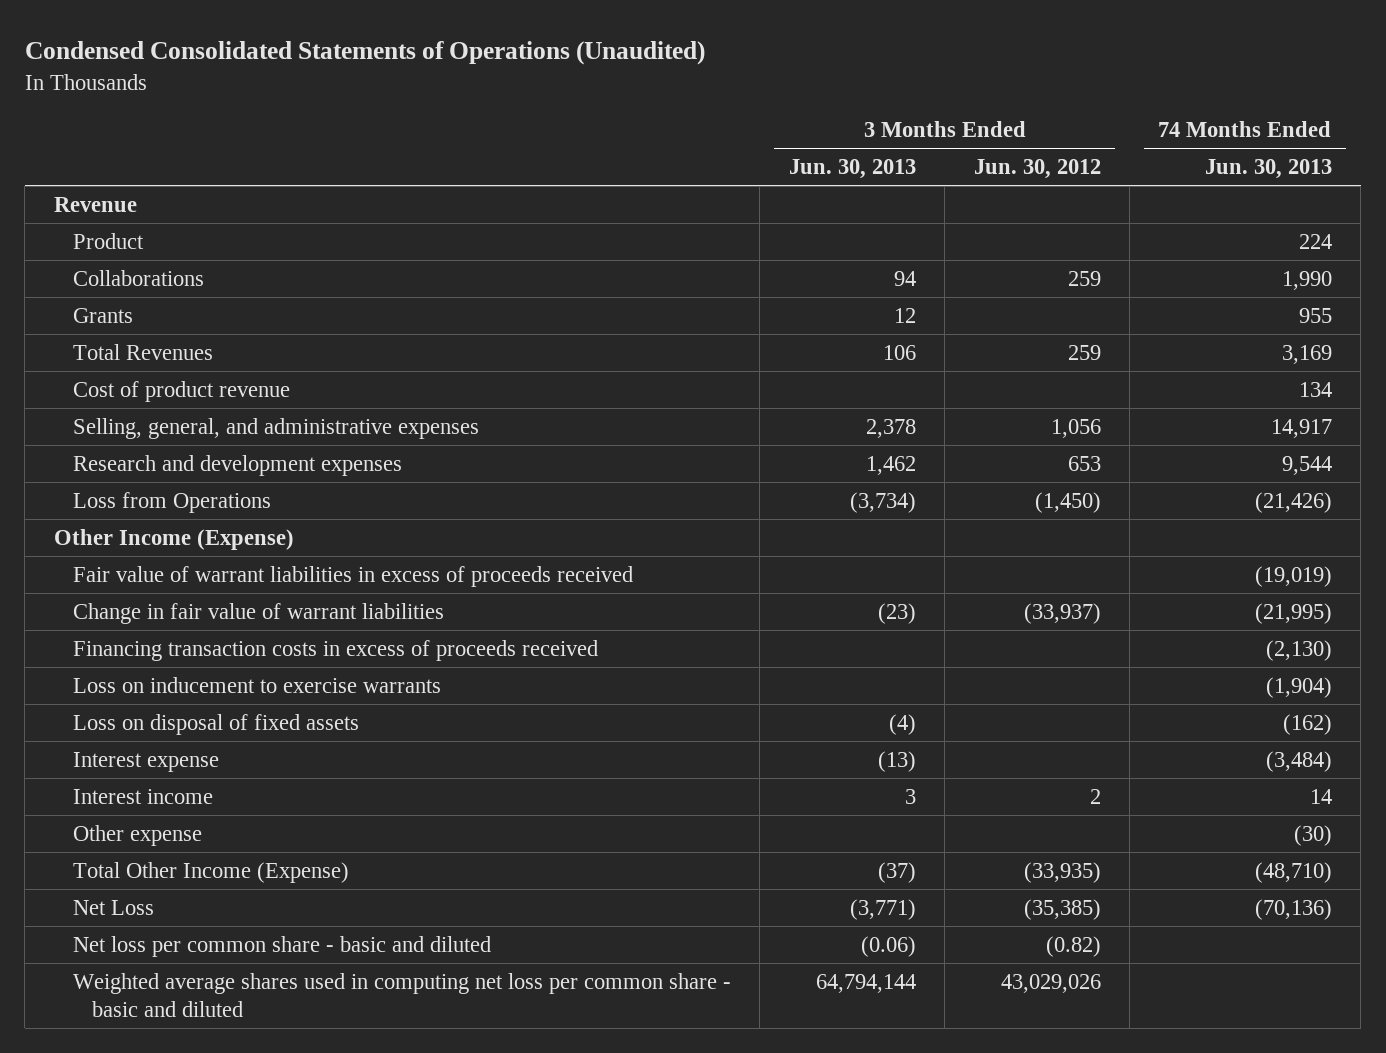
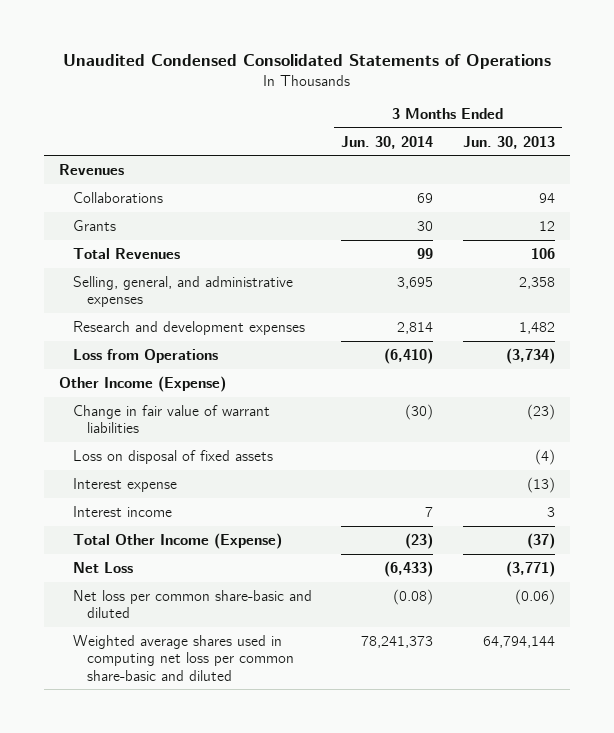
- Condensed Consolidated Statements of Operations (Unaudited)
+ Unaudited Condensed Consolidated Statements of Operations
- | 3 Months Ended Jun. 30, 2013 | 3 Months Ended Jun. 30, 2012 | 74 Months Ended Jun. 30, 2013
+ | 3 Months Ended Jun. 30, 2014 | 3 Months Ended Jun. 30, 2013
- Revenue
- Product | | | 224
+ Revenues
- Cost of product revenue | | | 134
- Selling, general, and administrative expenses | 2,378 | 1,056 | 14,917
- Research and development expenses | 1,462 | 653 | 9,544
+ Selling, general, and administrative expenses | 3,695 | 2,358
+ Research and development expenses | 2,814 | 1,482
- Fair value of warrant liabilities in excess of proceeds received | | | (19,019)
- Financing transaction costs in excess of proceeds received | | | (2,130)
- Loss on inducement to exercise warrants | | | (1,904)
- Other expense | | | (30)
- Net loss per common share - basic and diluted | (0.06) | (0.82) |
- Weighted average shares used in computing net loss per common share - basic and diluted | 64,794,144 | 43,029,026 |
+ Net loss per common share-basic and diluted | (0.08) | (0.06)
+ Weighted average shares used in computing net loss per common share-basic and diluted | 78,241,373 | 64,794,144

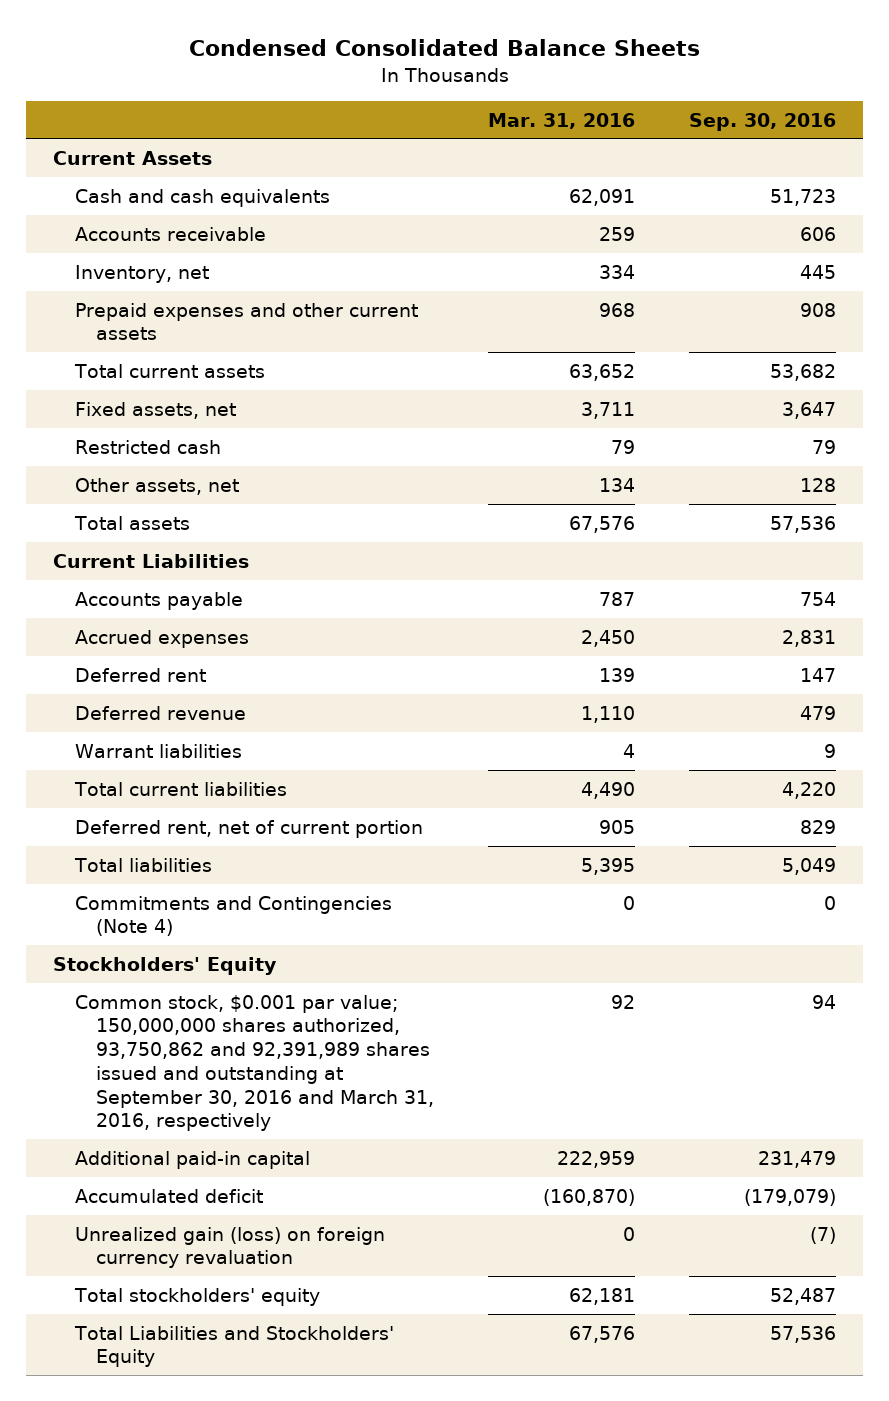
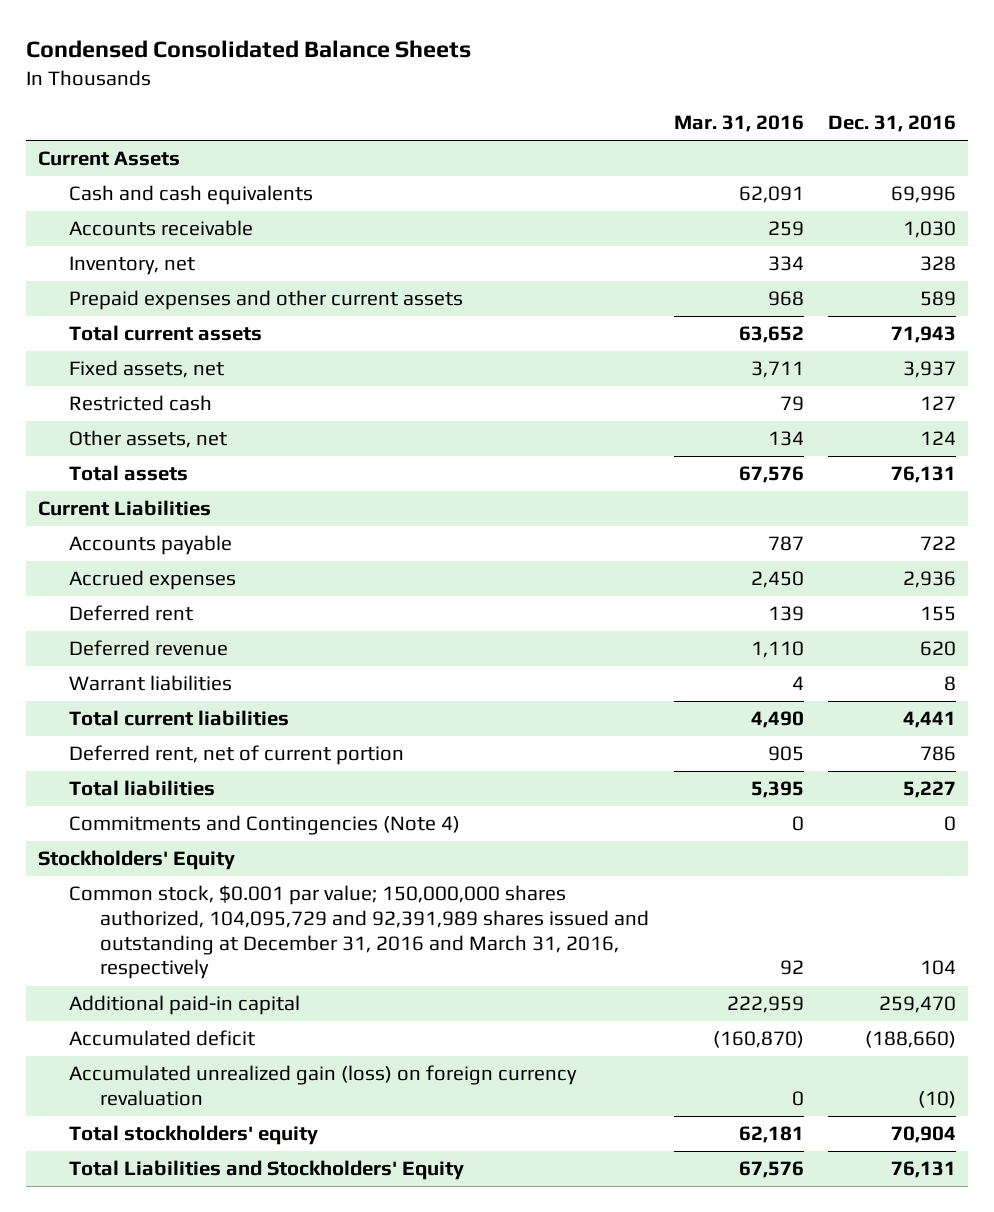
- | Mar. 31, 2016 | Sep. 30, 2016
+ | Mar. 31, 2016 | Dec. 31, 2016
- Common stock, $0.001 par value; 150,000,000 shares authorized, 93,750,862 and 92,391,989 shares issued and outstanding at September 30, 2016 and March 31, 2016, respectively | 92 | 94
+ Common stock, $0.001 par value; 150,000,000 shares authorized, 104,095,729 and 92,391,989 shares issued and outstanding at December 31, 2016 and March 31, 2016, respectively | 92 | 104
- Unrealized gain (loss) on foreign currency revaluation | 0 | (7)
+ Accumulated unrealized gain (loss) on foreign currency revaluation | 0 | (10)

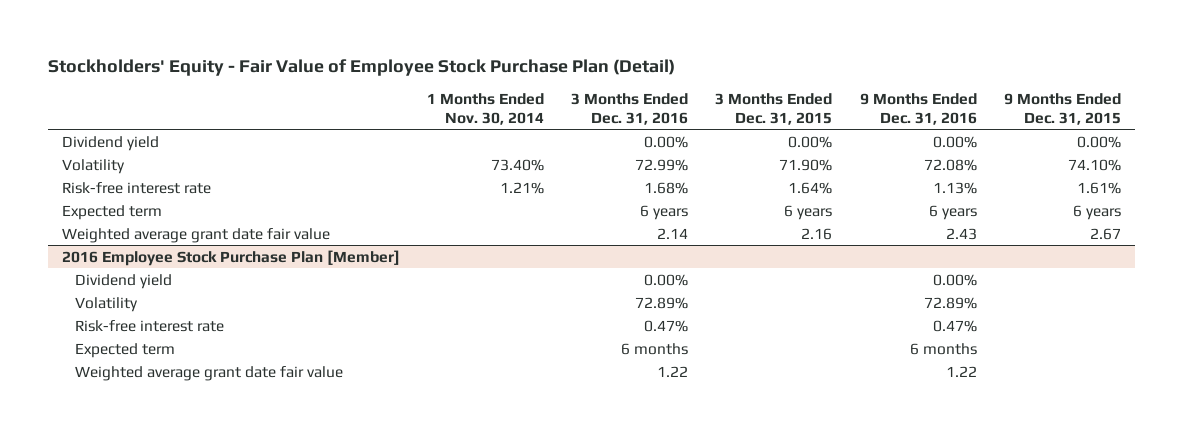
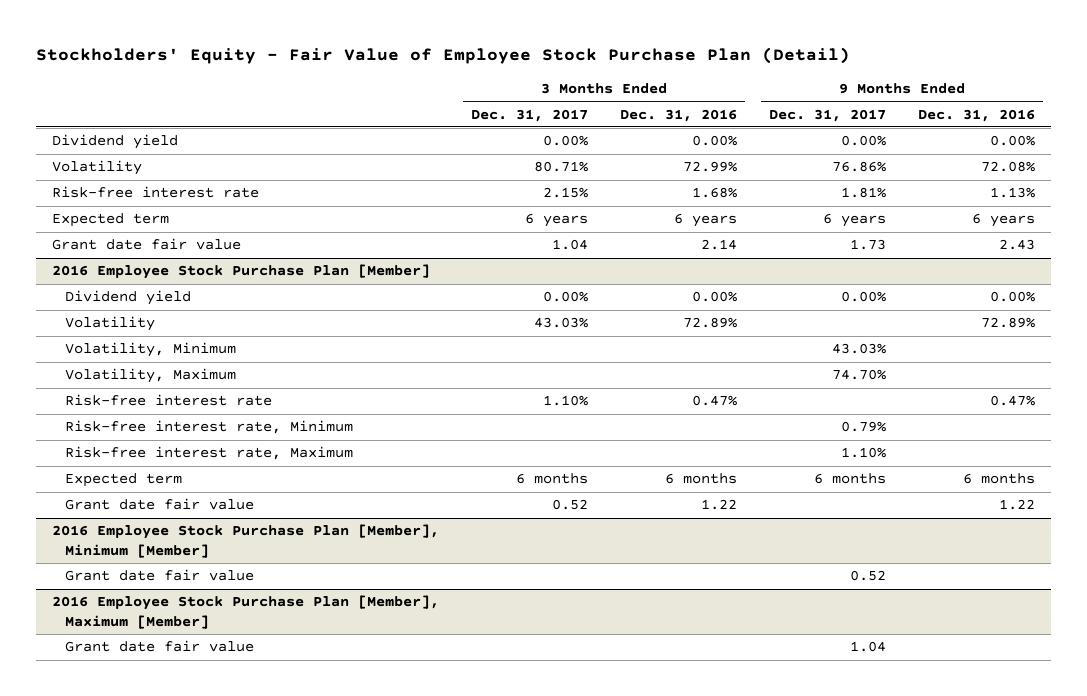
- | 1 Months Ended Nov. 30, 2014 | 3 Months Ended Dec. 31, 2016 | 3 Months Ended Dec. 31, 2015 | 9 Months Ended Dec. 31, 2016 | 9 Months Ended Dec. 31, 2015
+ | 3 Months Ended Dec. 31, 2017 | 3 Months Ended Dec. 31, 2016 | 9 Months Ended Dec. 31, 2017 | 9 Months Ended Dec. 31, 2016
- Weighted average grant date fair value | | 2.14 | 2.16 | 2.43 | 2.67
+ Grant date fair value | 1.04 | 2.14 | 1.73 | 2.43
@ 2016 Employee Stock Purchase Plan [Member]
+ Volatility, Minimum | | | 43.03% |
+ Volatility, Maximum | | | 74.70% |
+ Risk-free interest rate, Minimum | | | 0.79% |
+ Risk-free interest rate, Maximum | | | 1.10% |
- Weighted average grant date fair value | | 1.22 | | 1.22 |
+ Grant date fair value | 0.52 | 1.22 | | 1.22
+ 2016 Employee Stock Purchase Plan [Member], Minimum [Member]
+ Grant date fair value | | | 0.52 |
+ 2016 Employee Stock Purchase Plan [Member], Maximum [Member]
+ Grant date fair value | | | 1.04 |

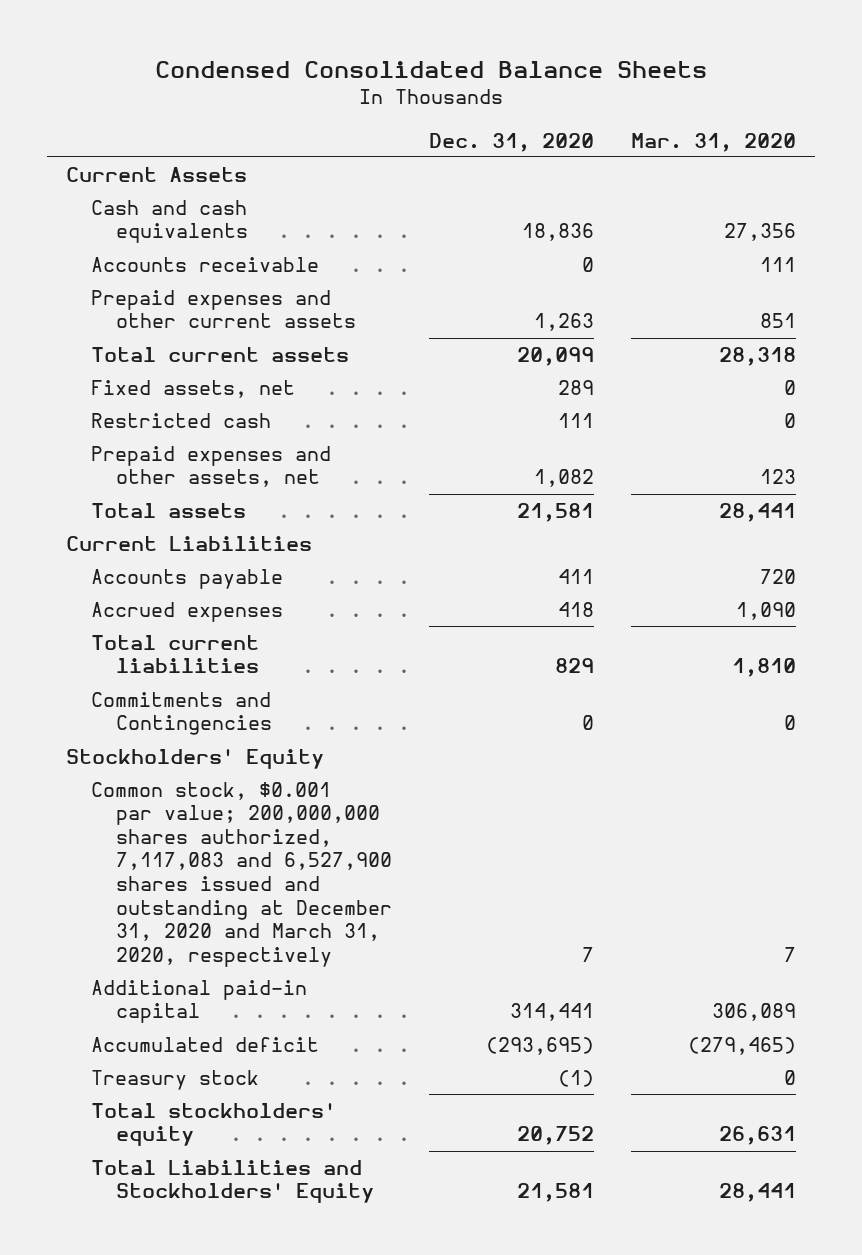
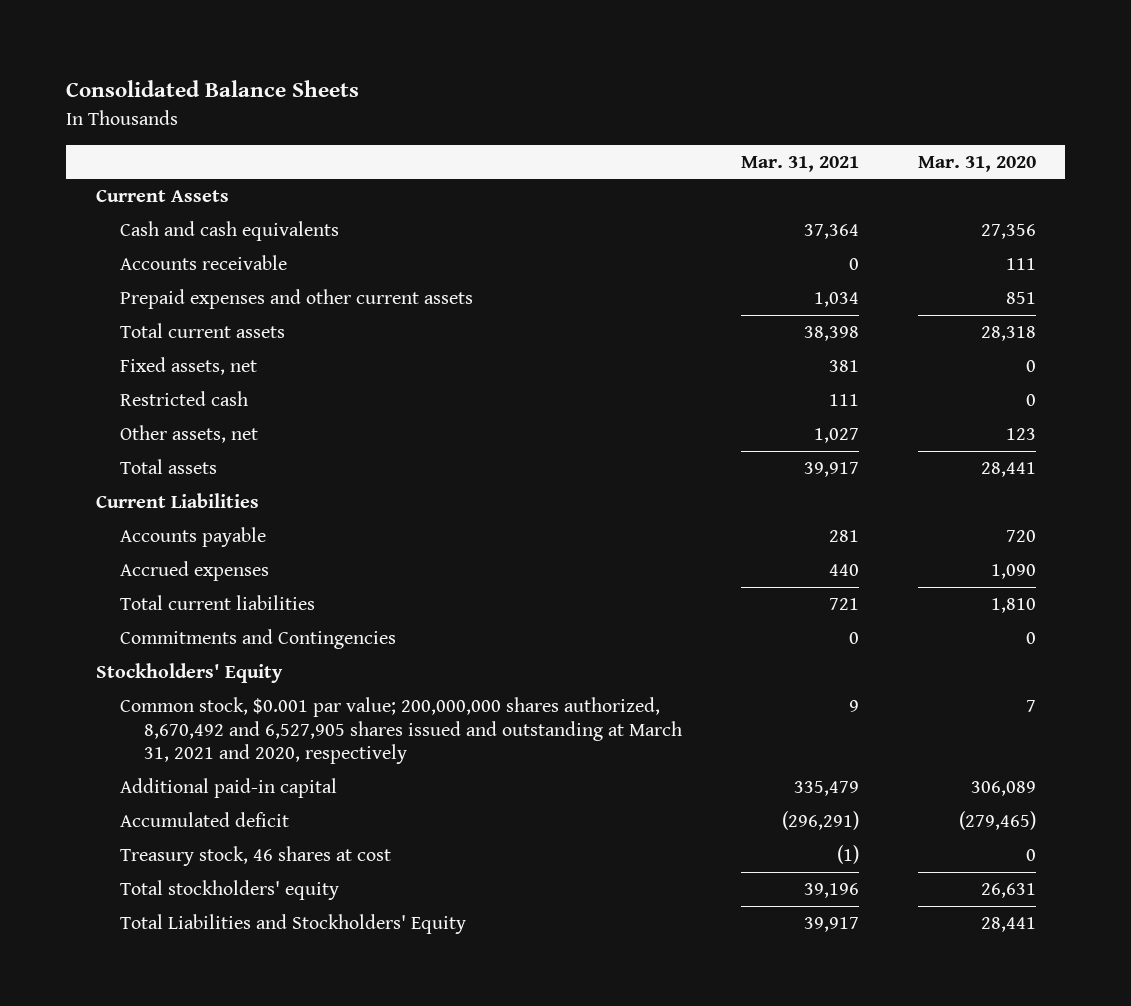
- Condensed Consolidated Balance Sheets
+ Consolidated Balance Sheets
- | Dec. 31, 2020 | Mar. 31, 2020
+ | Mar. 31, 2021 | Mar. 31, 2020
- Prepaid expenses and other assets, net | 1,082 | 123
+ Other assets, net | 1,027 | 123
- Common stock, $0.001 par value; 200,000,000 shares authorized, 7,117,083 and 6,527,900 shares issued and outstanding at December 31, 2020 and March 31, 2020, respectively | 7 | 7
+ Common stock, $0.001 par value; 200,000,000 shares authorized, 8,670,492 and 6,527,905 shares issued and outstanding at March 31, 2021 and 2020, respectively | 9 | 7
- Treasury stock | (1) | 0
+ Treasury stock, 46 shares at cost | (1) | 0

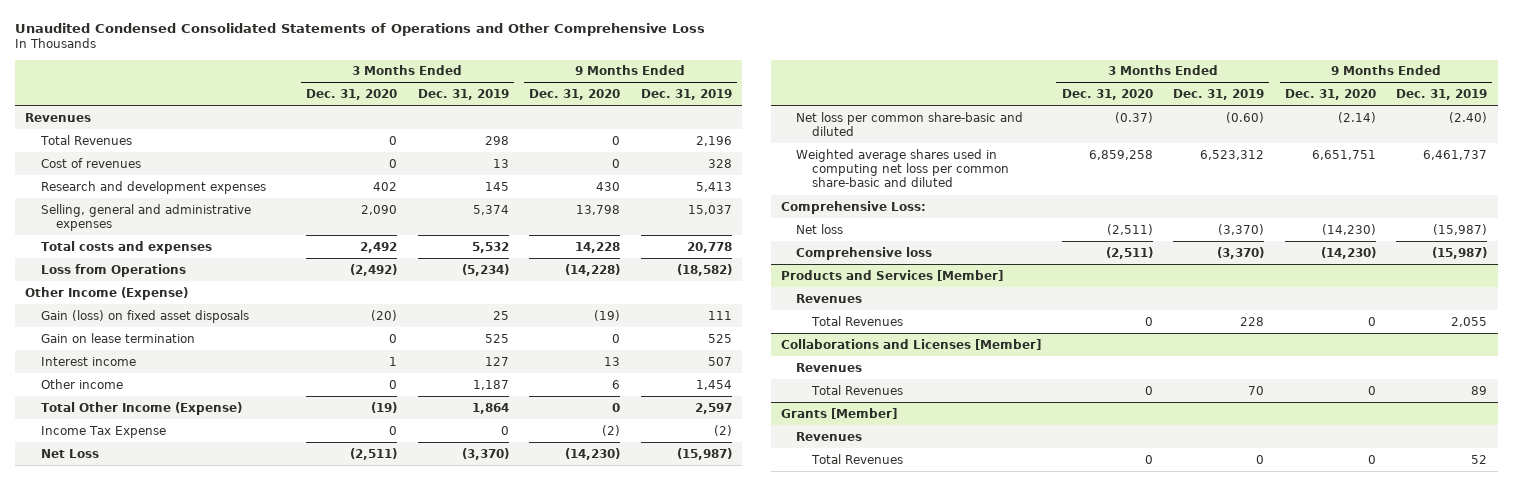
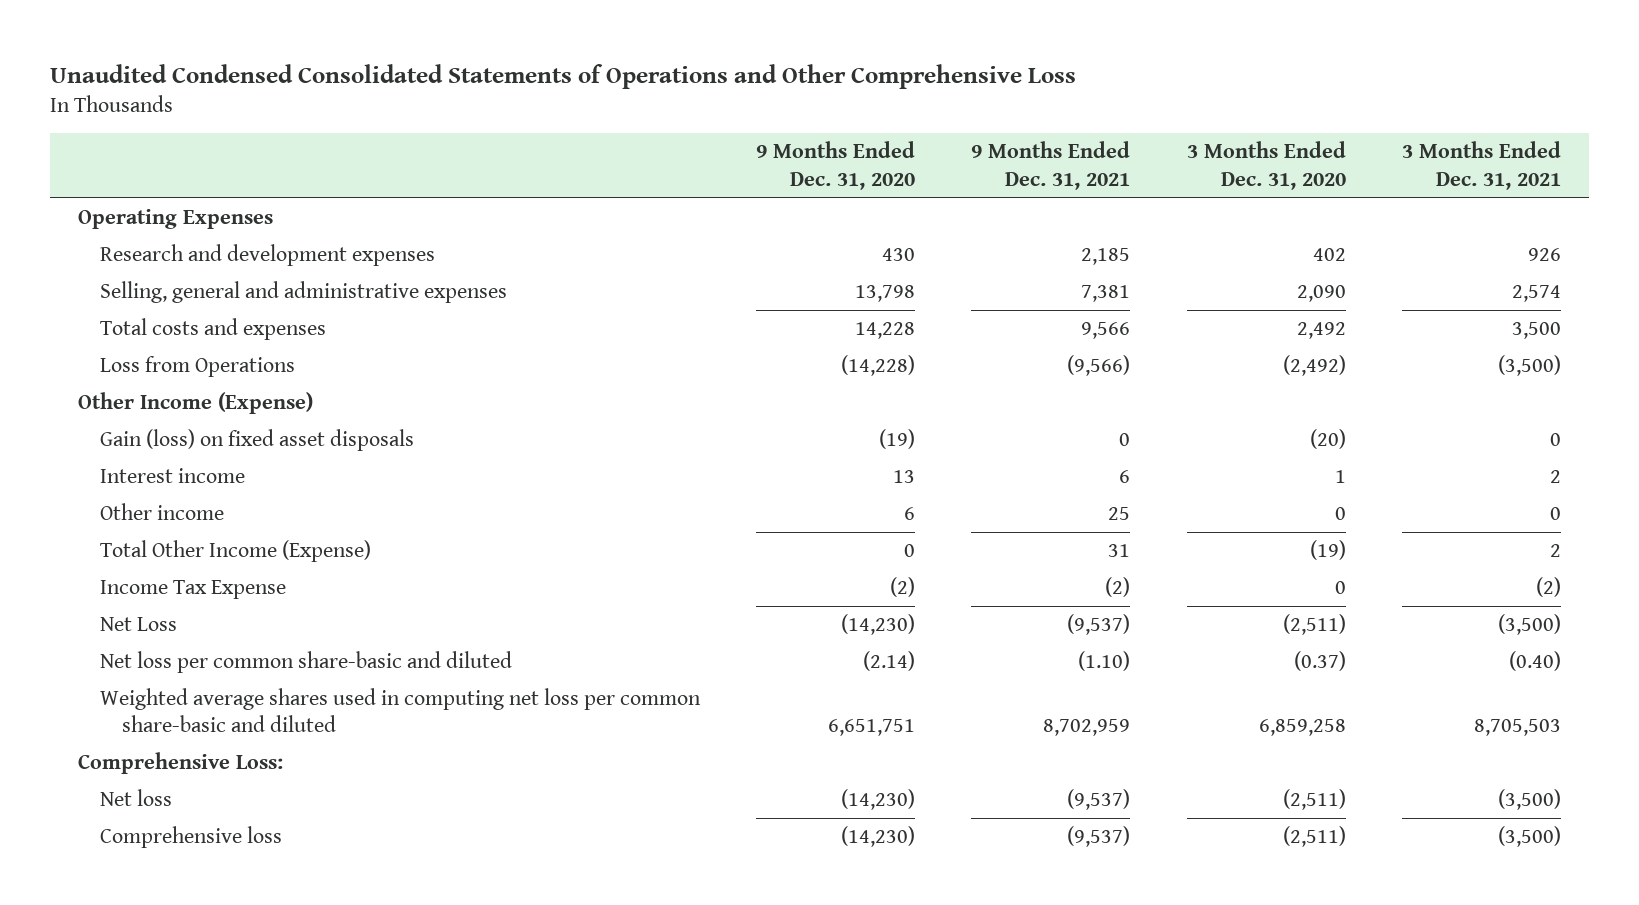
- | 3 Months Ended Dec. 31, 2020 | 3 Months Ended Dec. 31, 2019 | 9 Months Ended Dec. 31, 2020 | 9 Months Ended Dec. 31, 2019
+ | 9 Months Ended Dec. 31, 2020 | 9 Months Ended Dec. 31, 2021 | 3 Months Ended Dec. 31, 2020 | 3 Months Ended Dec. 31, 2021
- Revenues
- Total Revenues | 0 | 298 | 0 | 2,196
- Cost of revenues | 0 | 13 | 0 | 328
+ Operating Expenses
- Gain on lease termination | 0 | 525 | 0 | 525
- Products and Services [Member]
- Revenues
- Total Revenues | 0 | 228 | 0 | 2,055
- Collaborations and Licenses [Member]
- Revenues
- Total Revenues | 0 | 70 | 0 | 89
- Grants [Member]
- Revenues
- Total Revenues | 0 | 0 | 0 | 52

